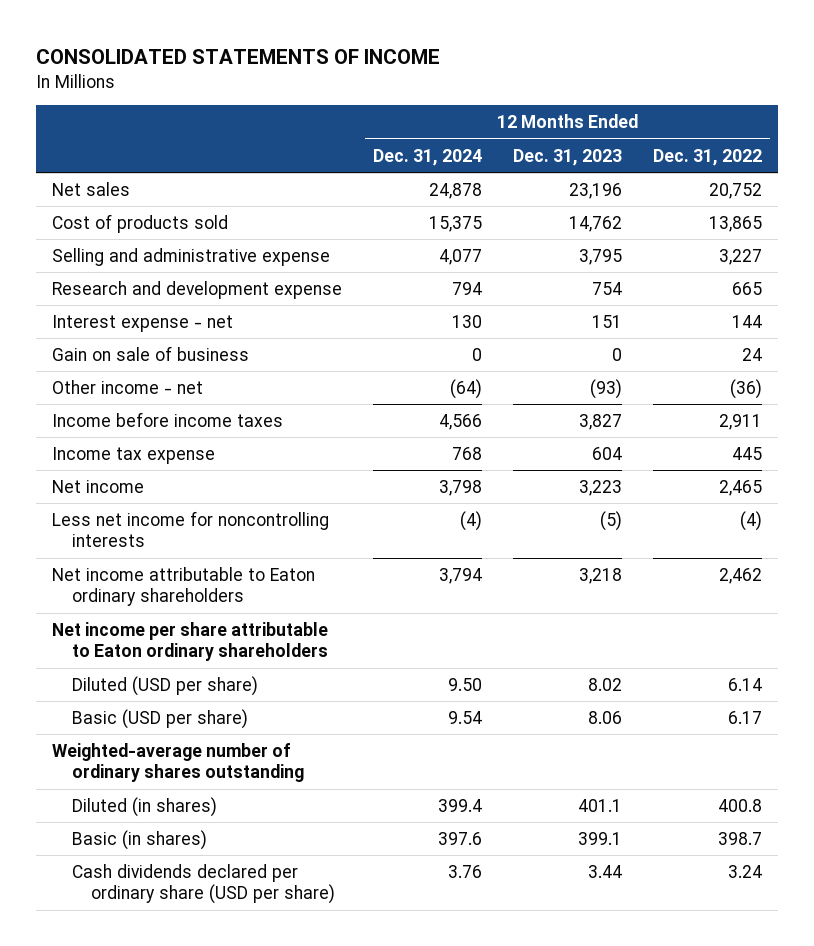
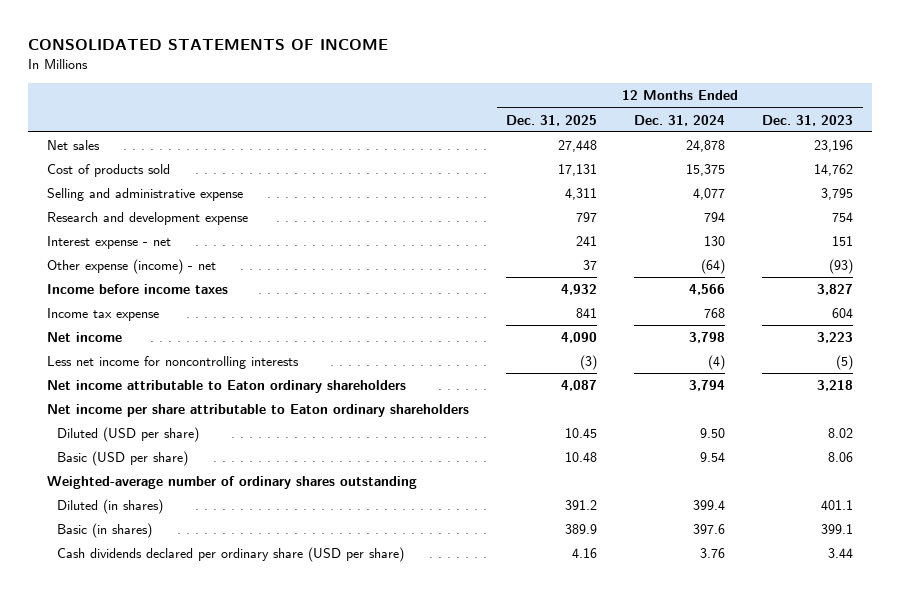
- | 12 Months Ended Dec. 31, 2024 | 12 Months Ended Dec. 31, 2023 | 12 Months Ended Dec. 31, 2022
+ | 12 Months Ended Dec. 31, 2025 | 12 Months Ended Dec. 31, 2024 | 12 Months Ended Dec. 31, 2023
- Gain on sale of business | 0 | 0 | 24
- Other income - net | (64) | (93) | (36)
+ Other expense (income) - net | 37 | (64) | (93)

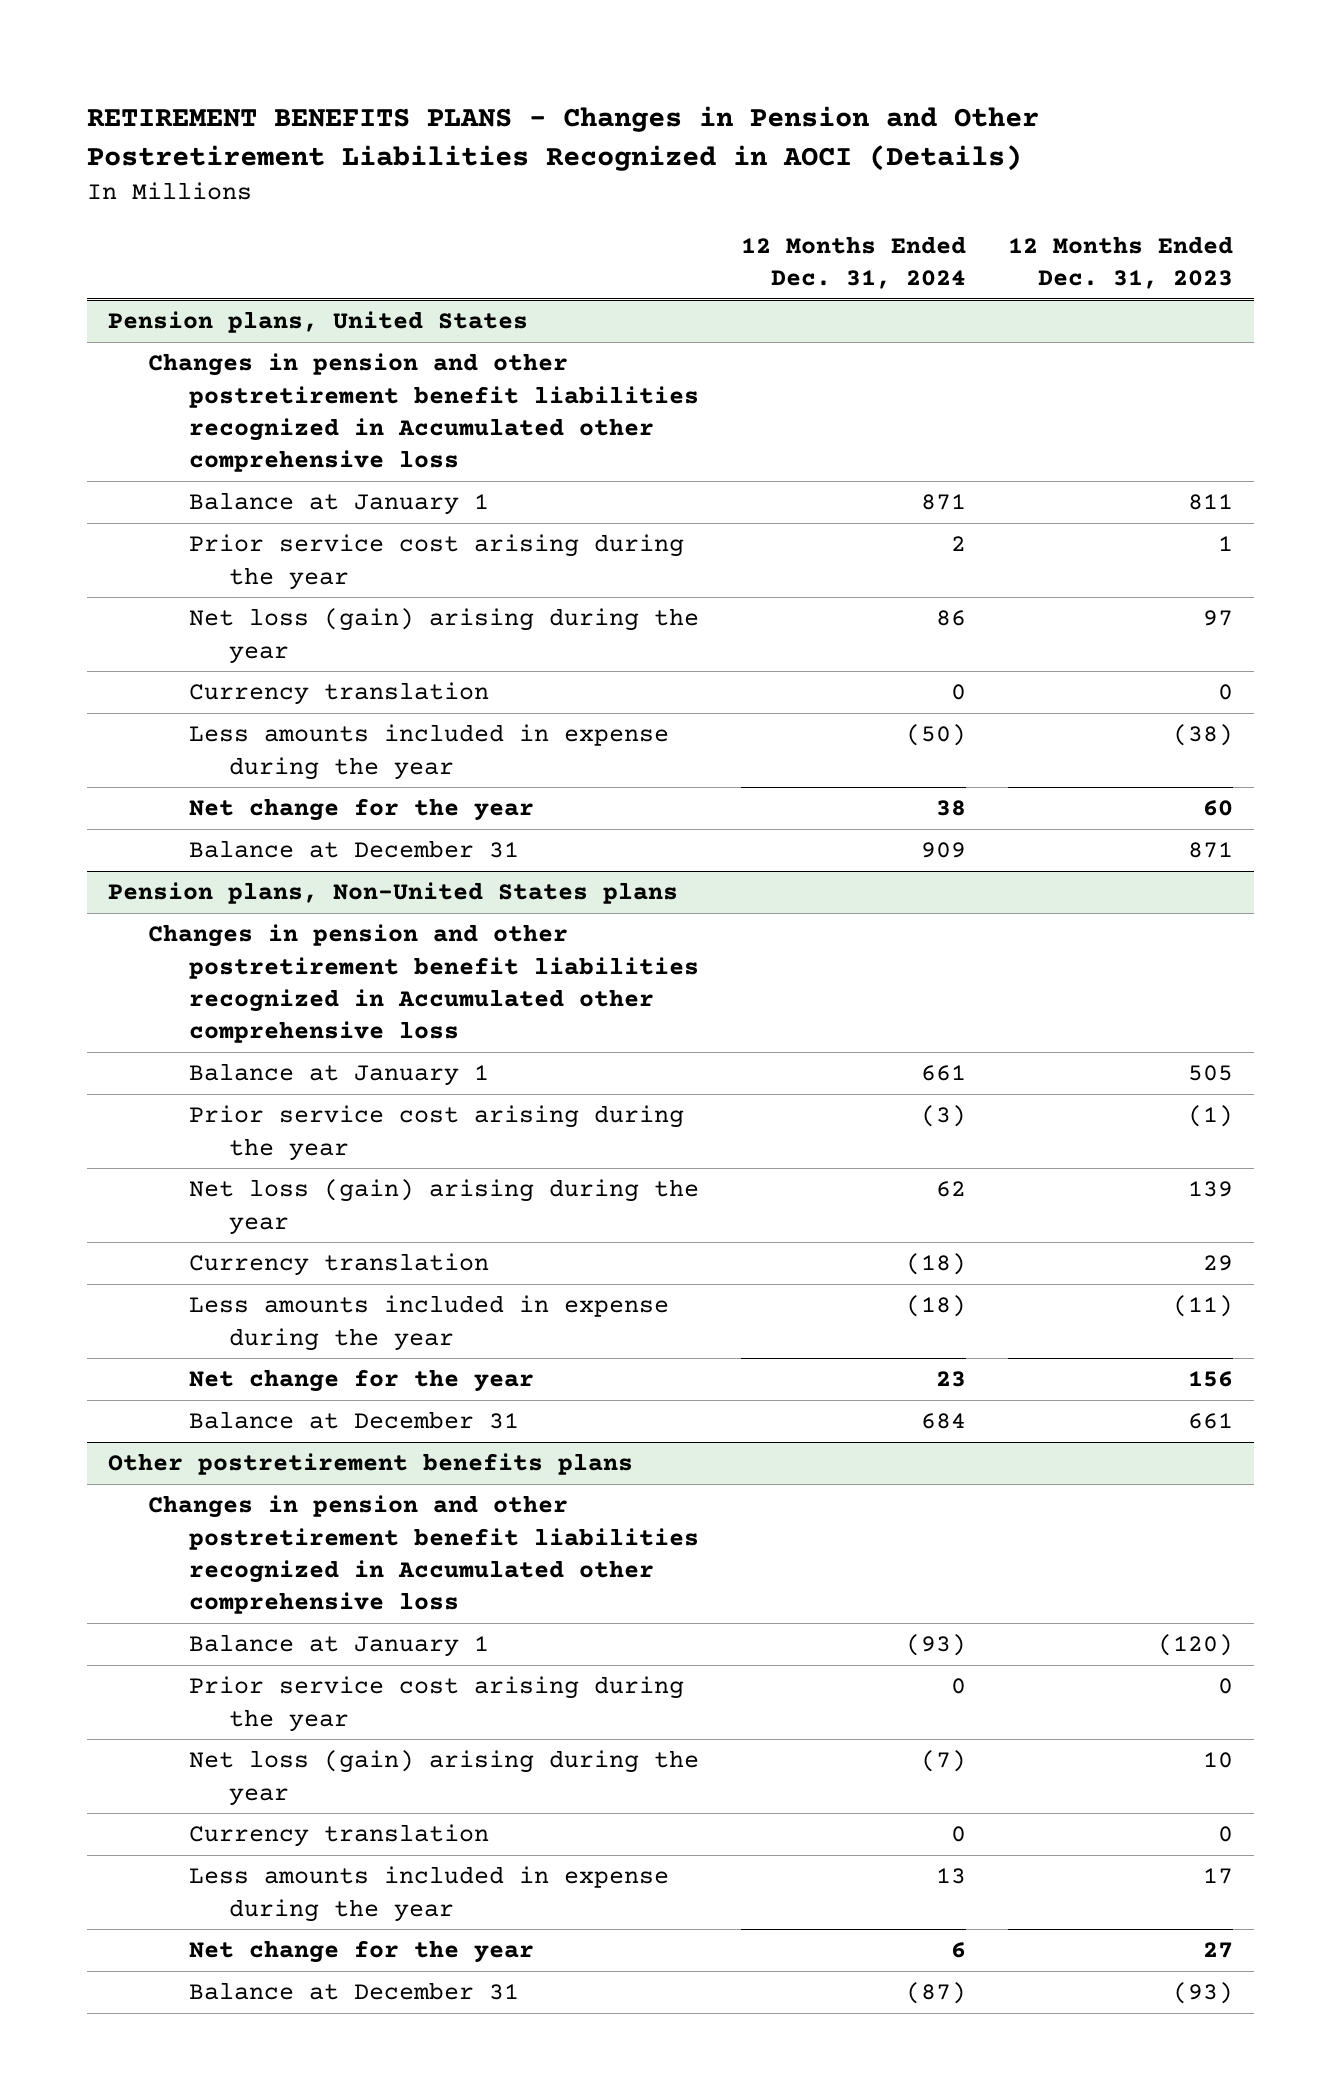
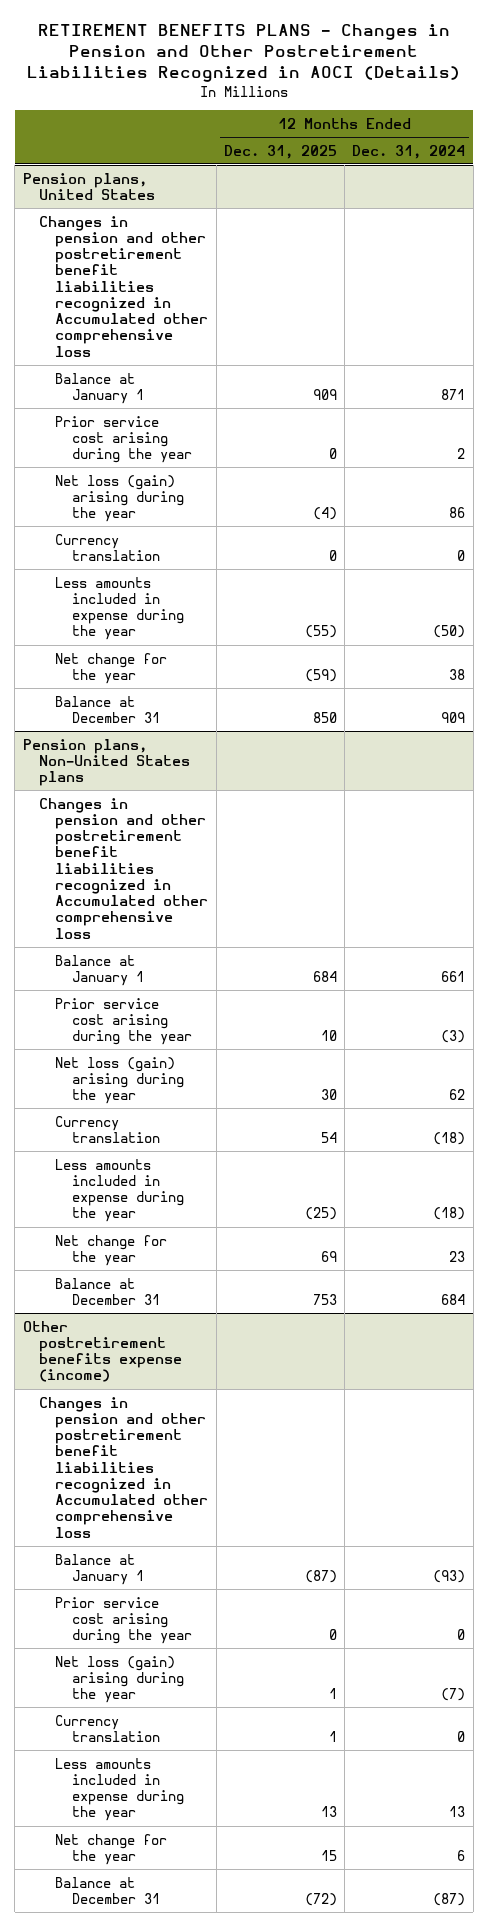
- | 12 Months Ended Dec. 31, 2024 | 12 Months Ended Dec. 31, 2023
+ | 12 Months Ended Dec. 31, 2025 | 12 Months Ended Dec. 31, 2024
- Other postretirement benefits plans
+ Other postretirement benefits expense (income)

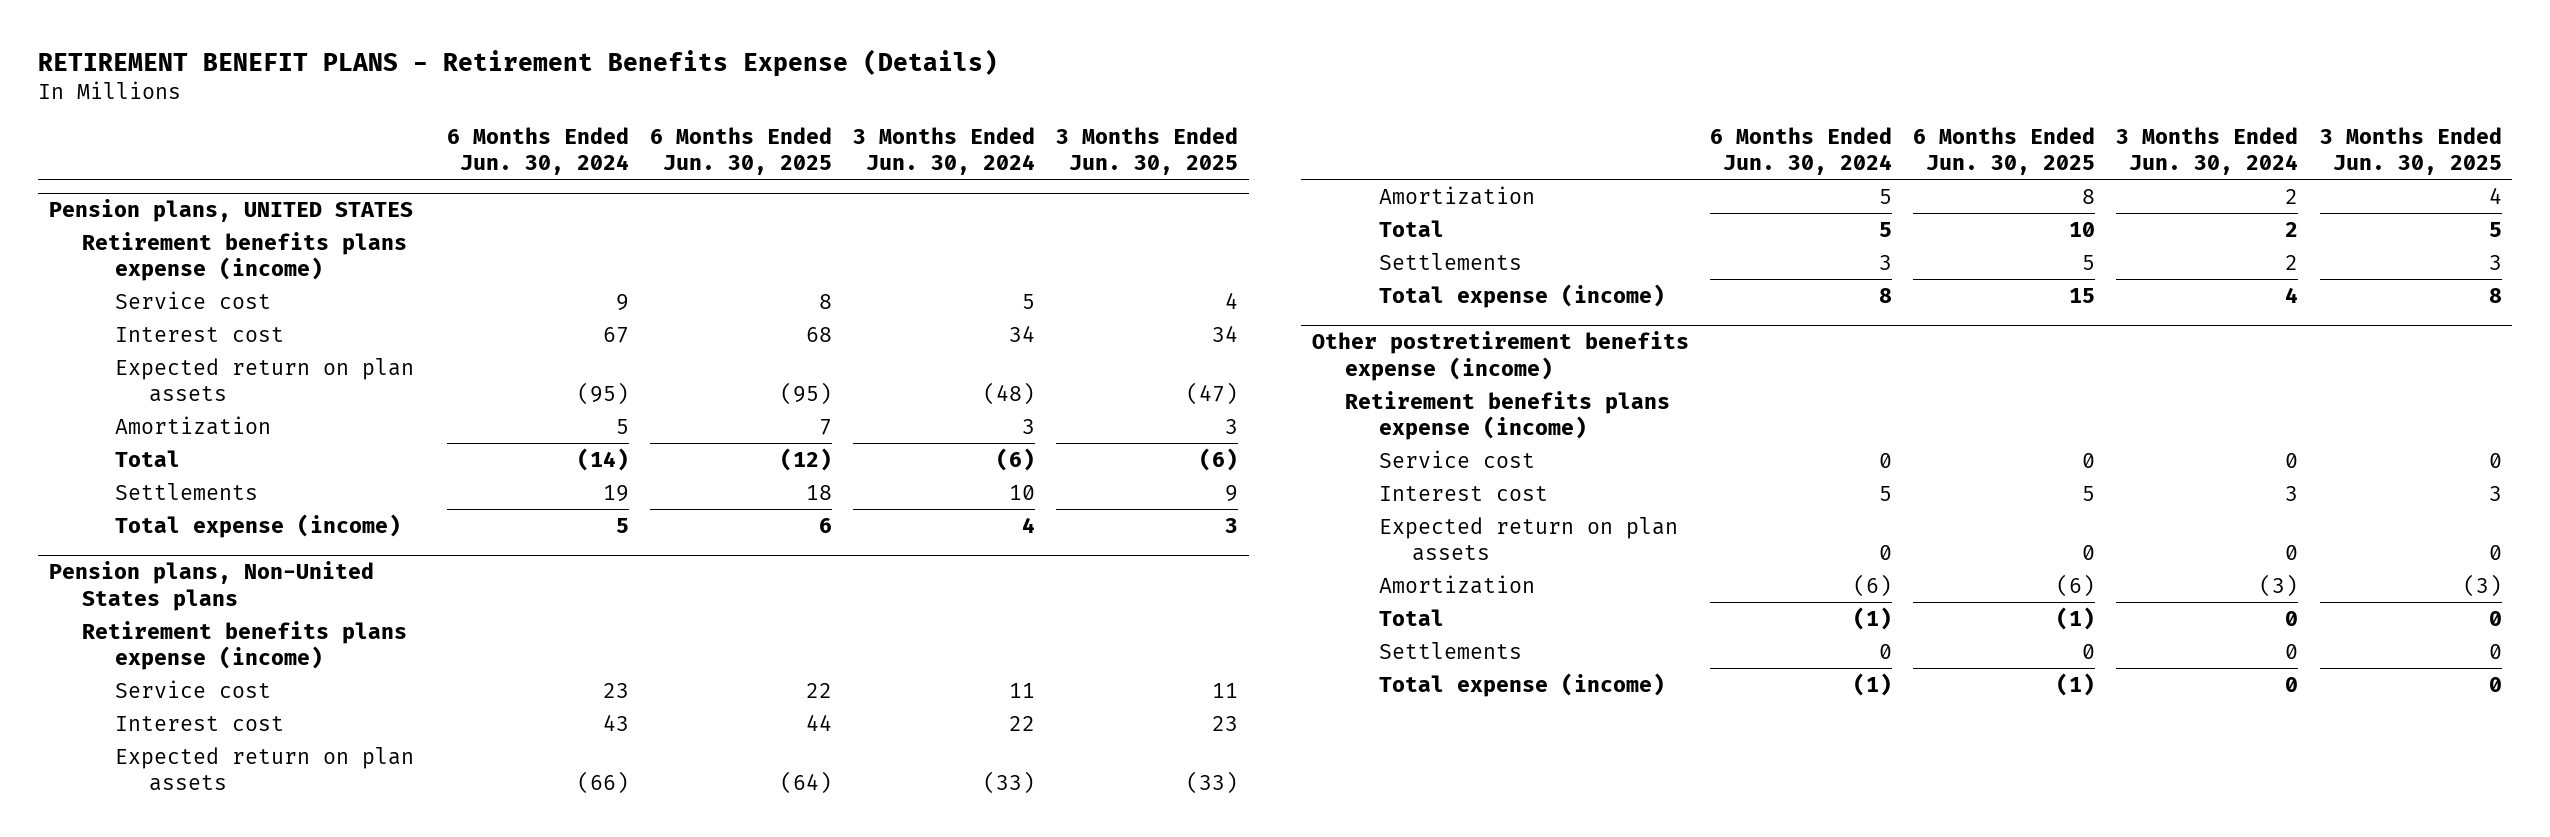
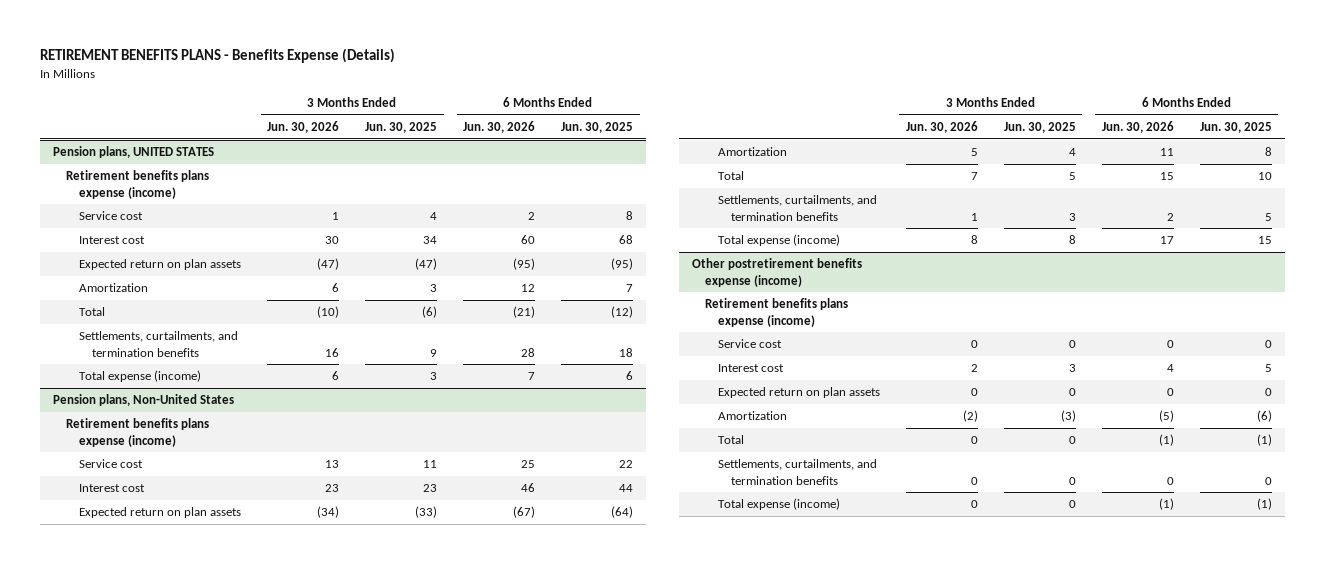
- RETIREMENT BENEFIT PLANS - Retirement Benefits Expense (Details)
+ RETIREMENT BENEFITS PLANS - Benefits Expense (Details)
- | 6 Months Ended Jun. 30, 2024 | 6 Months Ended Jun. 30, 2025 | 3 Months Ended Jun. 30, 2024 | 3 Months Ended Jun. 30, 2025
+ | 3 Months Ended Jun. 30, 2026 | 3 Months Ended Jun. 30, 2025 | 6 Months Ended Jun. 30, 2026 | 6 Months Ended Jun. 30, 2025
@ Pension plans, UNITED STATES
- Settlements | 19 | 18 | 10 | 9
+ Settlements, curtailments, and termination benefits | 16 | 9 | 28 | 18
- Pension plans, Non-United States plans
+ Pension plans, Non-United States
- Settlements | 3 | 5 | 2 | 3
+ Settlements, curtailments, and termination benefits | 1 | 3 | 2 | 5
@ Other postretirement benefits expense (income)
- Settlements | 0 | 0 | 0 | 0
+ Settlements, curtailments, and termination benefits | 0 | 0 | 0 | 0

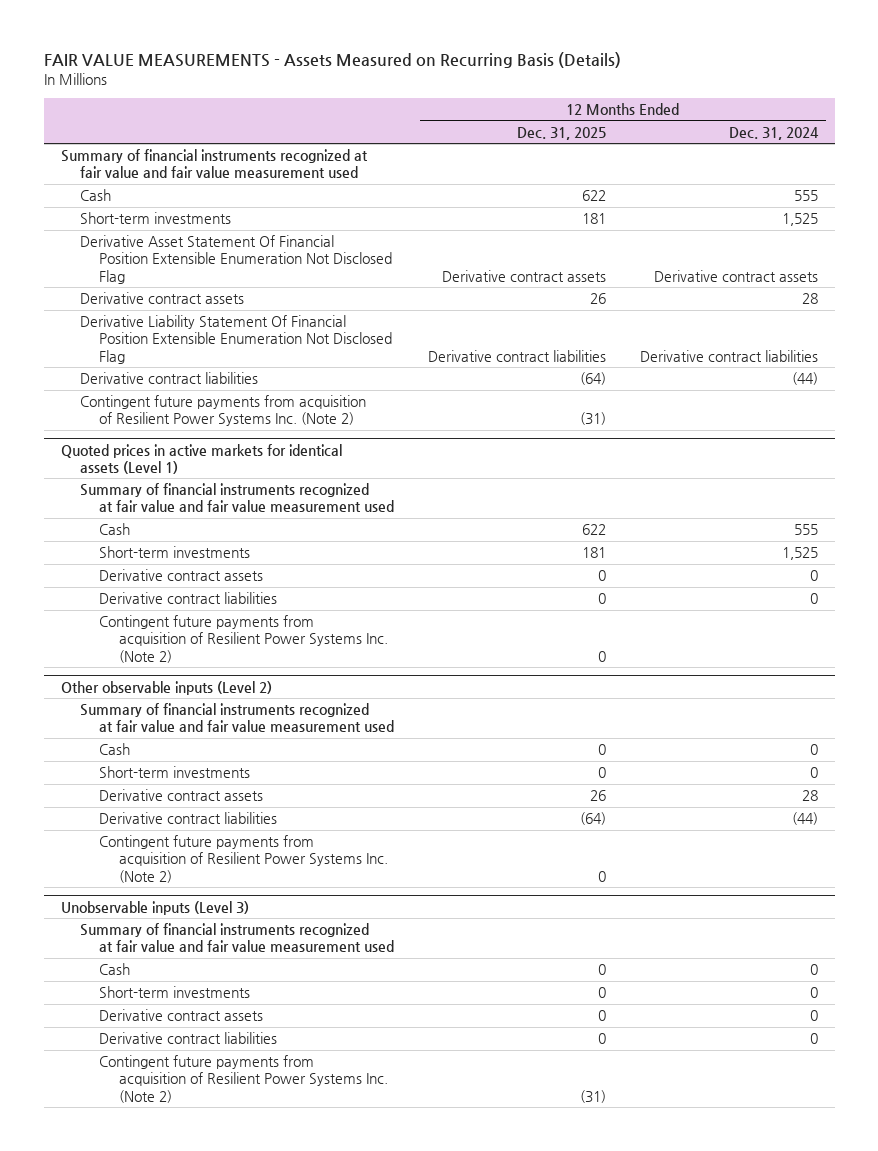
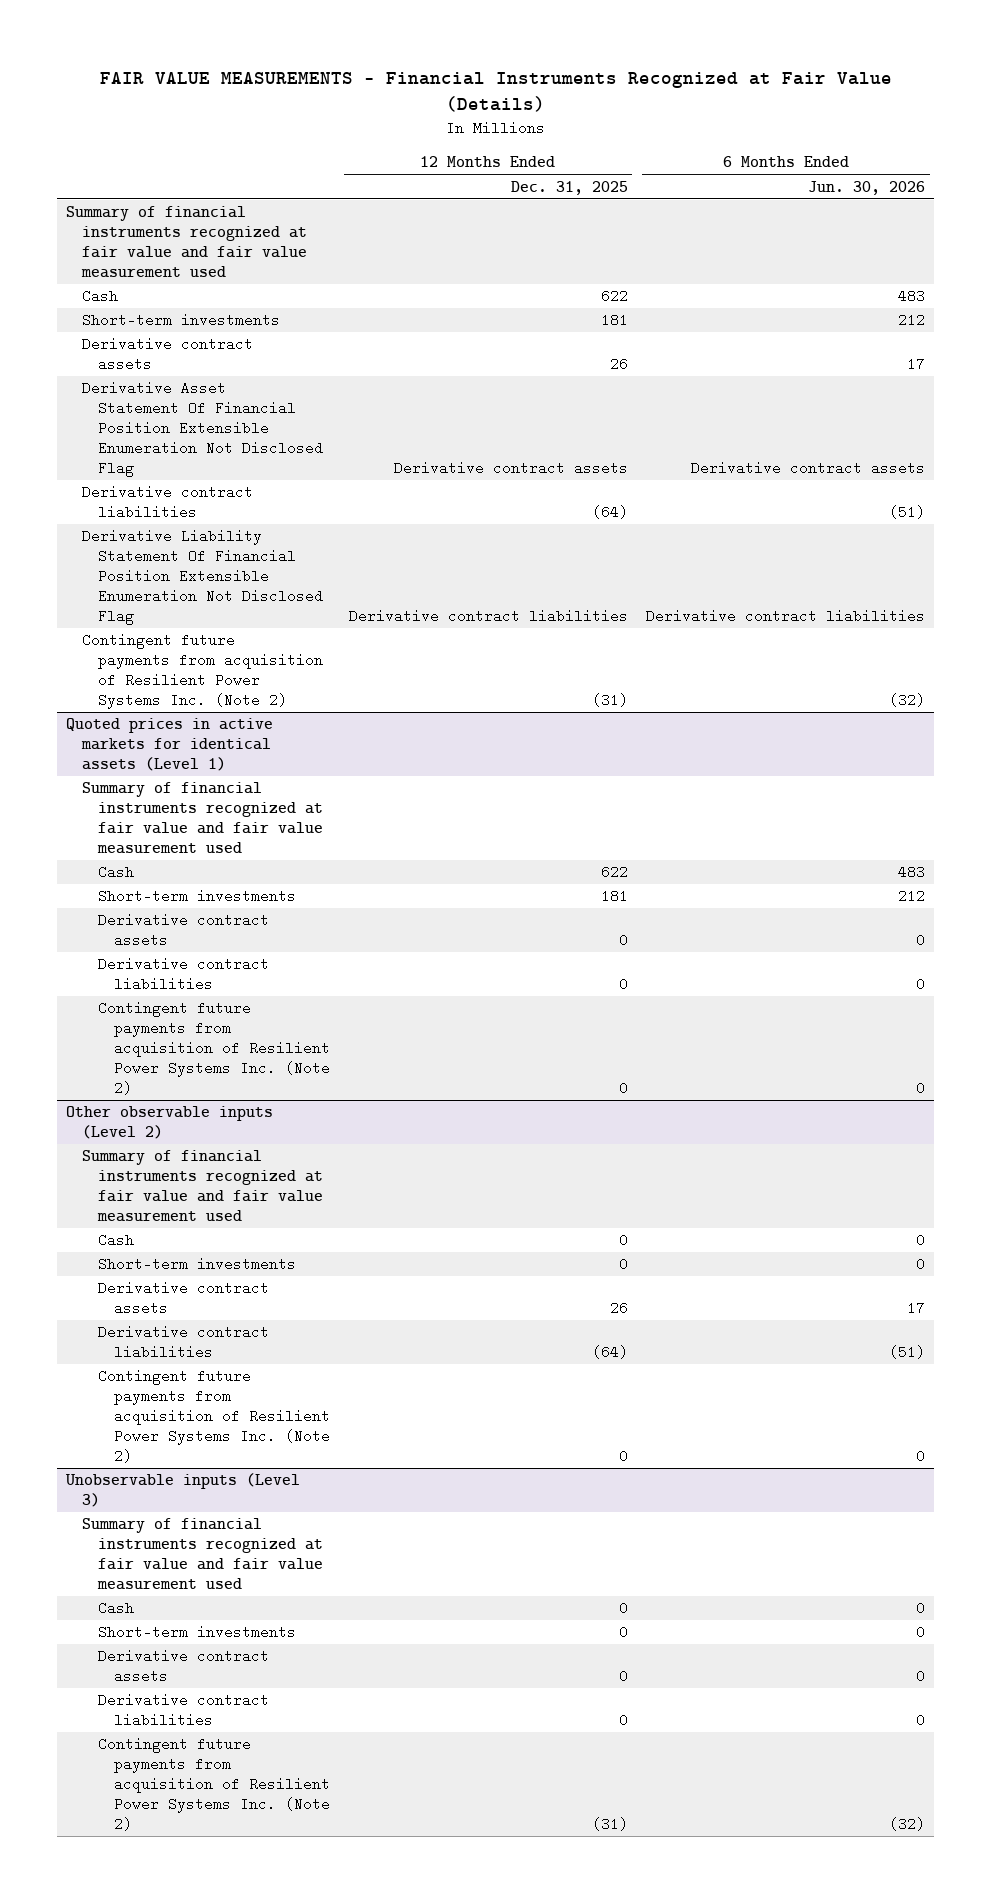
- FAIR VALUE MEASUREMENTS - Assets Measured on Recurring Basis (Details)
+ FAIR VALUE MEASUREMENTS - Financial Instruments Recognized at Fair Value (Details)
- | 12 Months Ended Dec. 31, 2025 | 12 Months Ended Dec. 31, 2024
+ | 12 Months Ended Dec. 31, 2025 | 6 Months Ended Jun. 30, 2026
moved down: Derivative Asset Statement Of Financial Position Extensible Enumeration Not Disclosed Flag | Derivative contract assets | Derivative contract assets
moved down: Derivative Liability Statement Of Financial Position Extensible Enumeration Not Disclosed Flag | Derivative contract liabilities | Derivative contract liabilities

